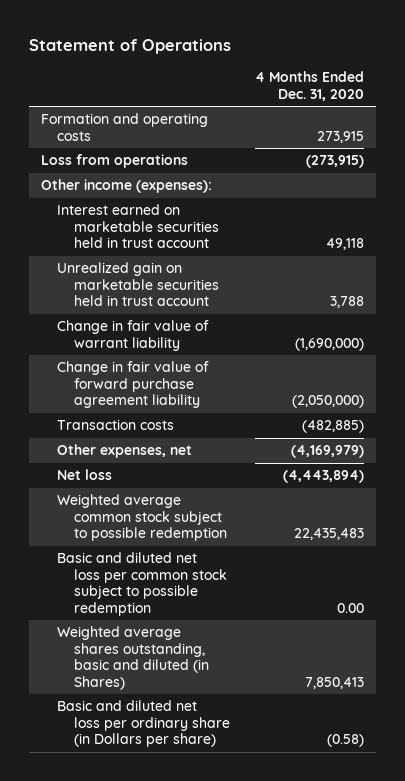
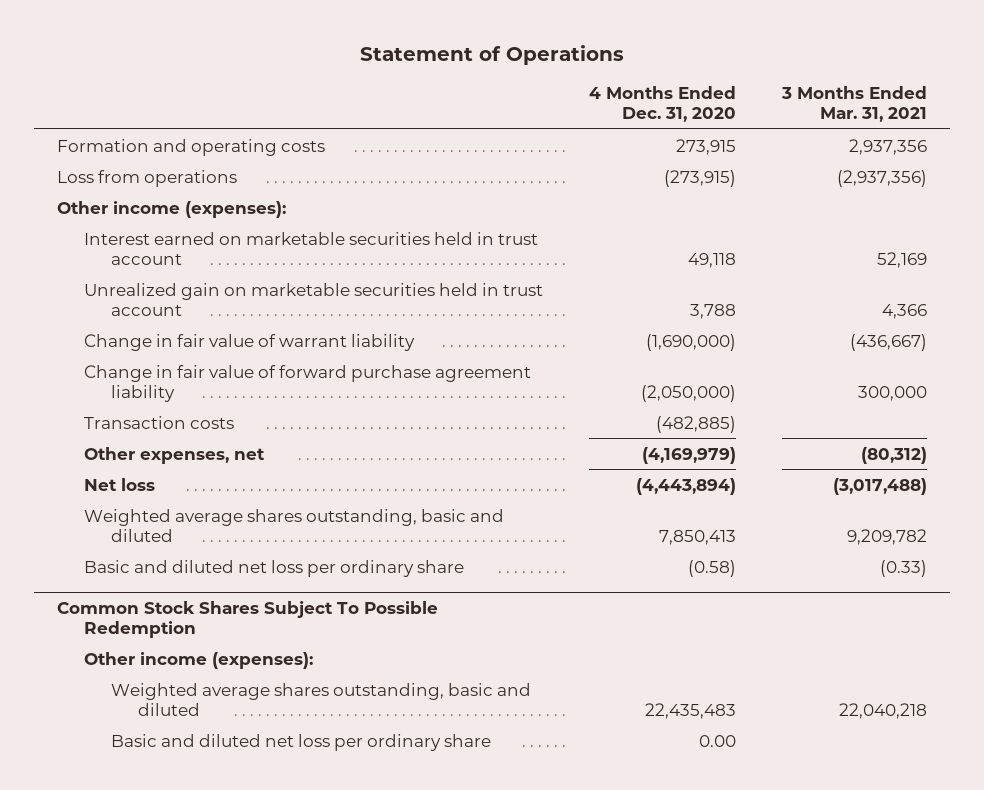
- | 4 Months Ended Dec. 31, 2020
+ | 4 Months Ended Dec. 31, 2020 | 3 Months Ended Mar. 31, 2021
- Weighted average common stock subject to possible redemption | 22,435,483
- Basic and diluted net loss per common stock subject to possible redemption | 0.00
- Weighted average shares outstanding, basic and diluted (in Shares) | 7,850,413
- Basic and diluted net loss per ordinary share (in Dollars per share) | (0.58)
+ Weighted average shares outstanding, basic and diluted | 7,850,413 | 9,209,782
+ Basic and diluted net loss per ordinary share | (0.58) | (0.33)
+ Common Stock Shares Subject To Possible Redemption
+ Other income (expenses):
+ Weighted average shares outstanding, basic and diluted | 22,435,483 | 22,040,218
+ Basic and diluted net loss per ordinary share | 0.00 |

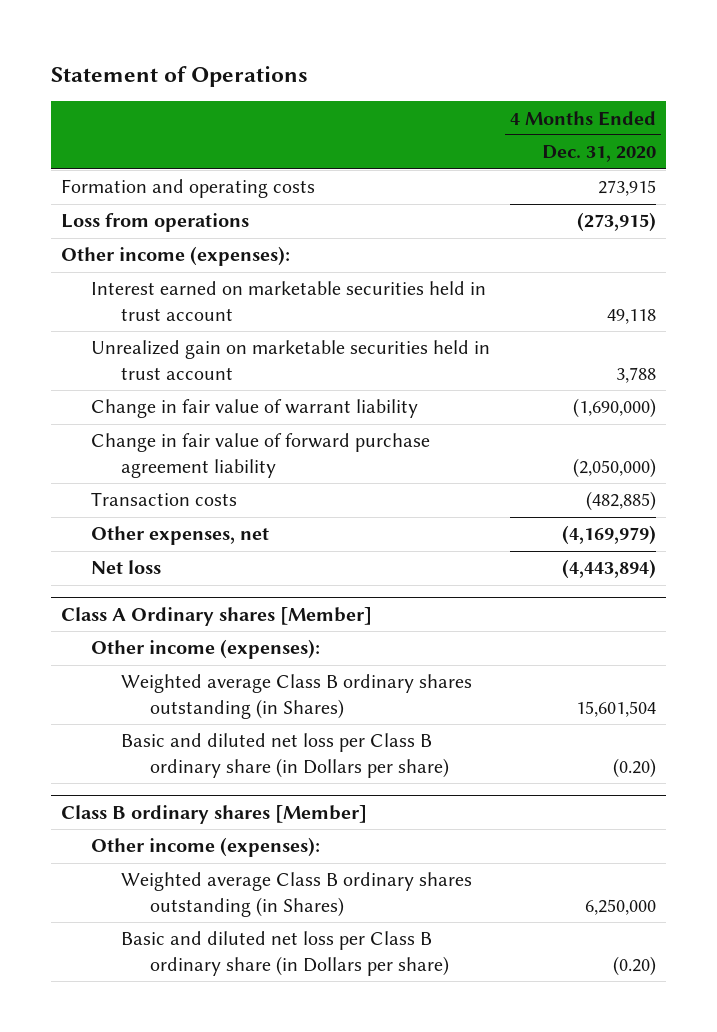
- | 4 Months Ended Dec. 31, 2020 | 3 Months Ended Mar. 31, 2021
+ | 4 Months Ended Dec. 31, 2020
- Weighted average shares outstanding, basic and diluted | 7,850,413 | 9,209,782
- Basic and diluted net loss per ordinary share | (0.58) | (0.33)
- Common Stock Shares Subject To Possible Redemption
+ Class A Ordinary shares [Member]
- Weighted average shares outstanding, basic and diluted | 22,435,483 | 22,040,218
- Basic and diluted net loss per ordinary share | 0.00 |
+ Weighted average Class B ordinary shares outstanding (in Shares) | 15,601,504
+ Basic and diluted net loss per Class B ordinary share (in Dollars per share) | (0.20)
+ Class B ordinary shares [Member]
+ Other income (expenses):
+ Weighted average Class B ordinary shares outstanding (in Shares) | 6,250,000
+ Basic and diluted net loss per Class B ordinary share (in Dollars per share) | (0.20)

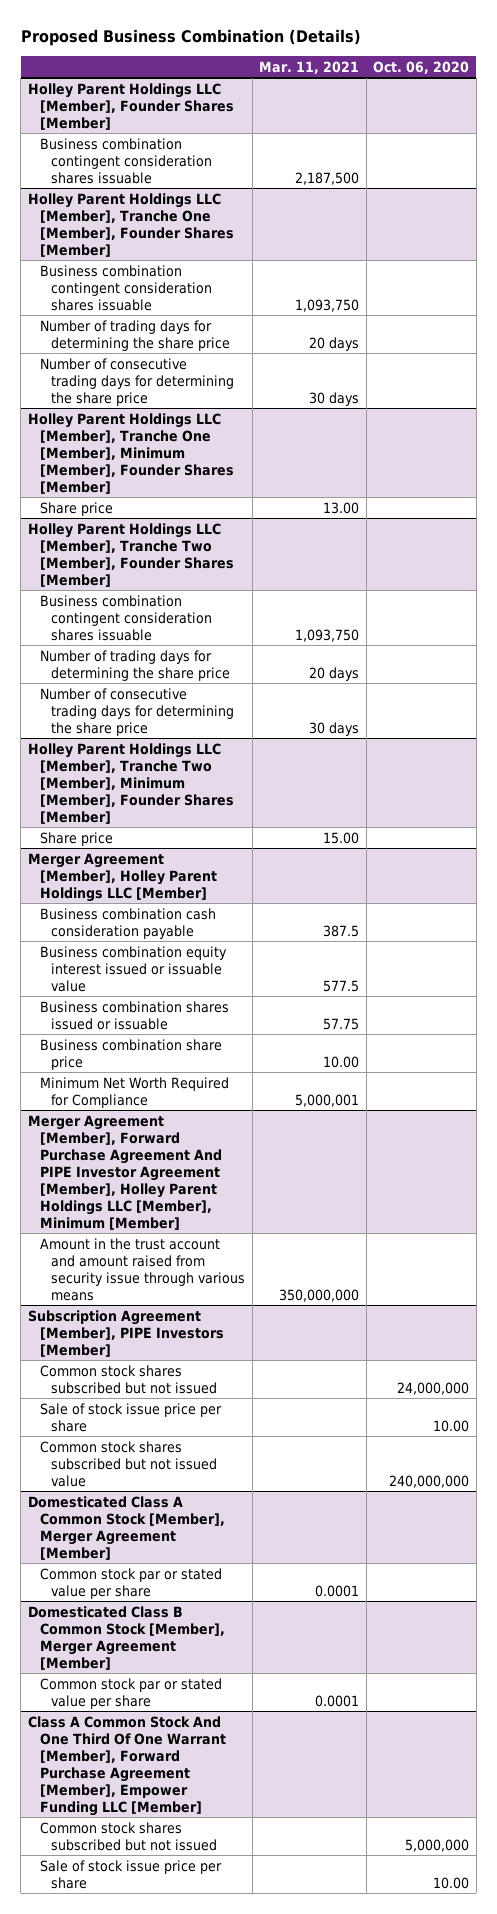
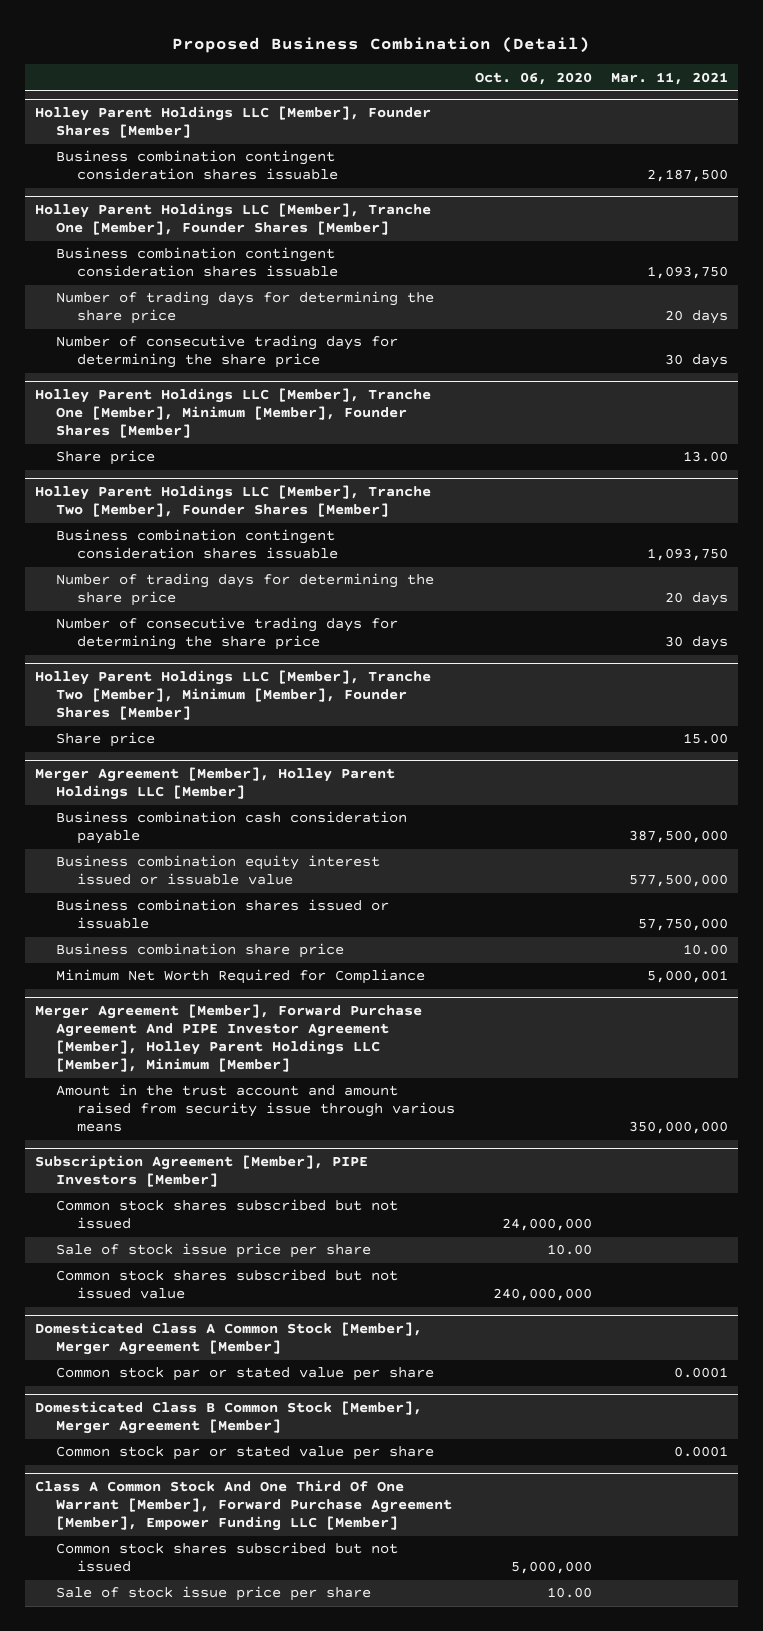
- Proposed Business Combination (Details)
+ Proposed Business Combination (Detail)
- | Mar. 11, 2021 | Oct. 06, 2020
+ | Oct. 06, 2020 | Mar. 11, 2021
@ Merger Agreement [Member], Holley Parent Holdings LLC [Member]
- Business combination cash consideration payable | 387.5 |
- Business combination equity interest issued or issuable value | 577.5 |
- Business combination shares issued or issuable | 57.75 |
+ Business combination cash consideration payable | | 387,500,000
+ Business combination equity interest issued or issuable value | | 577,500,000
+ Business combination shares issued or issuable | | 57,750,000

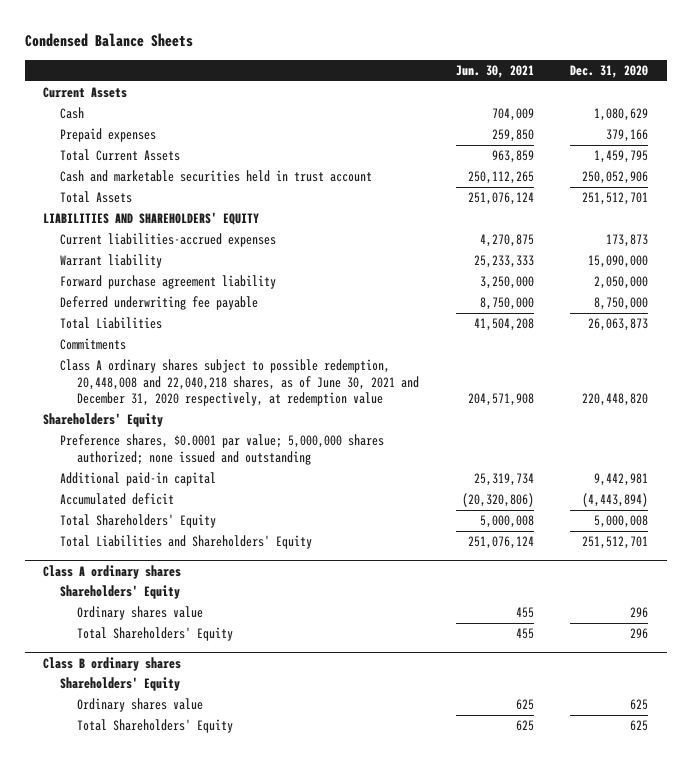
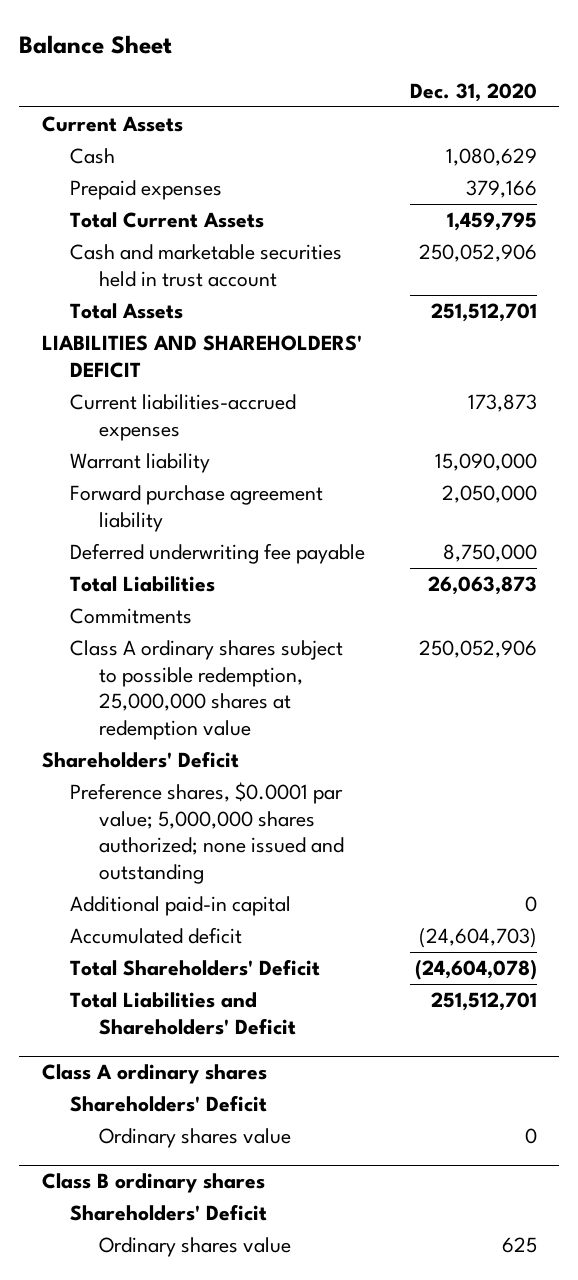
- Condensed Balance Sheets
+ Balance Sheet
- | Jun. 30, 2021 | Dec. 31, 2020
+ | Dec. 31, 2020
- LIABILITIES AND SHAREHOLDERS' EQUITY
+ LIABILITIES AND SHAREHOLDERS' DEFICIT
- Class A ordinary shares subject to possible redemption, 20,448,008 and 22,040,218 shares, as of June 30, 2021 and December 31, 2020 respectively, at redemption value | 204,571,908 | 220,448,820
- Shareholders' Equity
+ Class A ordinary shares subject to possible redemption, 25,000,000 shares at redemption value | 250,052,906
+ Shareholders' Deficit
- Additional paid-in capital | 25,319,734 | 9,442,981
- Accumulated deficit | (20,320,806) | (4,443,894)
- Total Shareholders' Equity | 5,000,008 | 5,000,008
- Total Liabilities and Shareholders' Equity | 251,076,124 | 251,512,701
+ Additional paid-in capital | 0
+ Accumulated deficit | (24,604,703)
+ Total Shareholders' Deficit | (24,604,078)
+ Total Liabilities and Shareholders' Deficit | 251,512,701
@ Class A ordinary shares
- Shareholders' Equity
- Ordinary shares value | 455 | 296
- Total Shareholders' Equity | 455 | 296
+ Shareholders' Deficit
+ Ordinary shares value | 0
@ Class B ordinary shares
- Shareholders' Equity
+ Shareholders' Deficit
- Total Shareholders' Equity | 625 | 625

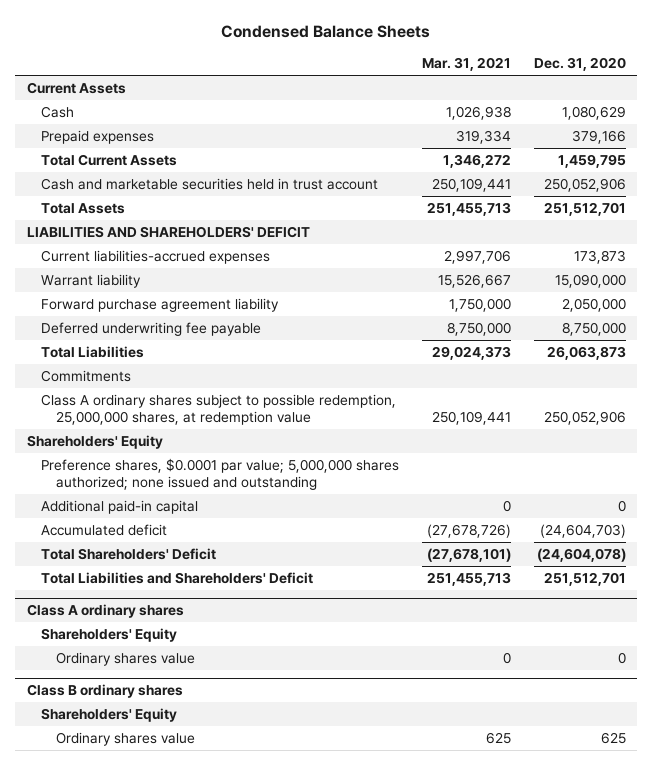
- Balance Sheet
+ Condensed Balance Sheets
- | Dec. 31, 2020
+ | Mar. 31, 2021 | Dec. 31, 2020
- Class A ordinary shares subject to possible redemption, 25,000,000 shares at redemption value | 250,052,906
- Shareholders' Deficit
+ Class A ordinary shares subject to possible redemption, 25,000,000 shares, at redemption value | 250,109,441 | 250,052,906
+ Shareholders' Equity
@ Class A ordinary shares
- Shareholders' Deficit
+ Shareholders' Equity
@ Class B ordinary shares
- Shareholders' Deficit
+ Shareholders' Equity

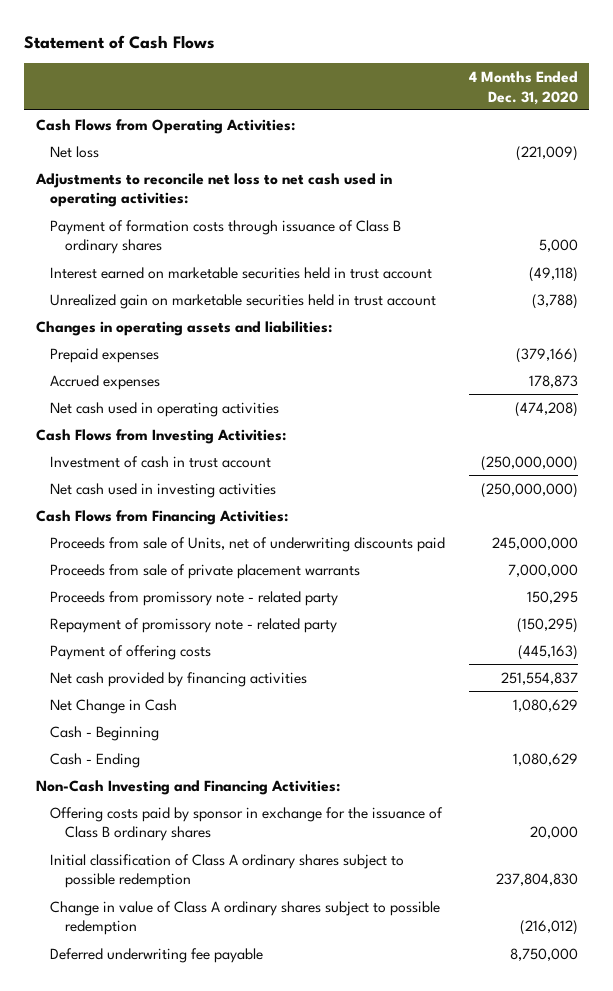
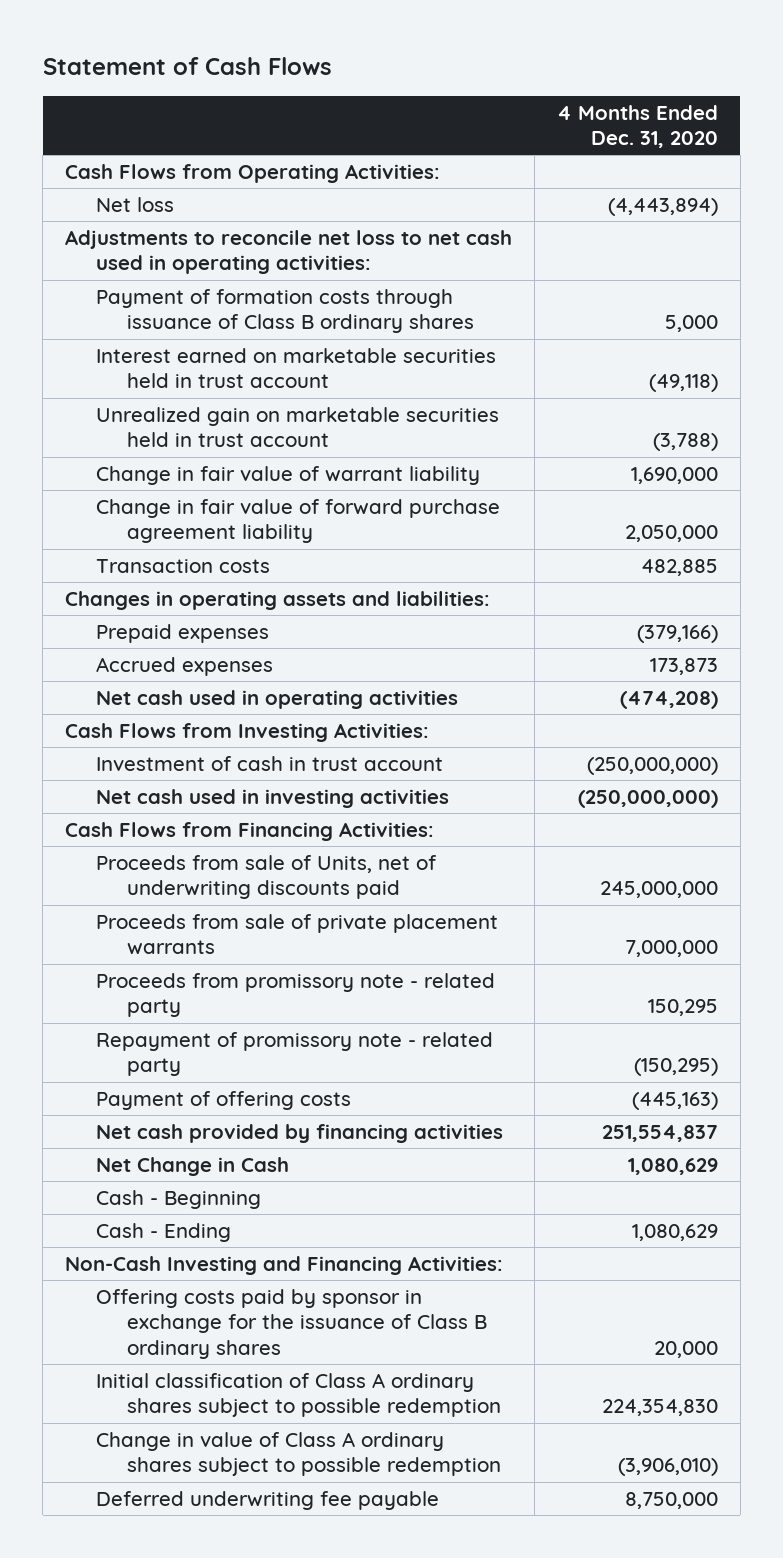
- Net loss | (221,009)
+ Net loss | (4,443,894)
+ Change in fair value of warrant liability | 1,690,000
+ Change in fair value of forward purchase agreement liability | 2,050,000
+ Transaction costs | 482,885
- Accrued expenses | 178,873
+ Accrued expenses | 173,873
- Initial classification of Class A ordinary shares subject to possible redemption | 237,804,830
- Change in value of Class A ordinary shares subject to possible redemption | (216,012)
+ Initial classification of Class A ordinary shares subject to possible redemption | 224,354,830
+ Change in value of Class A ordinary shares subject to possible redemption | (3,906,010)

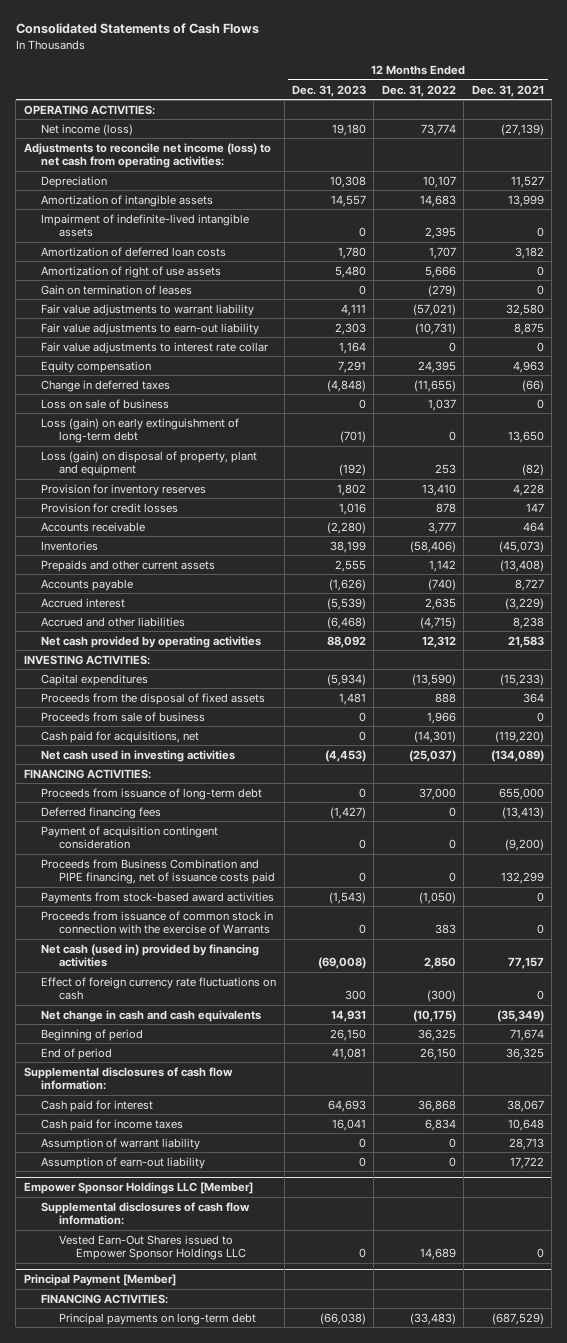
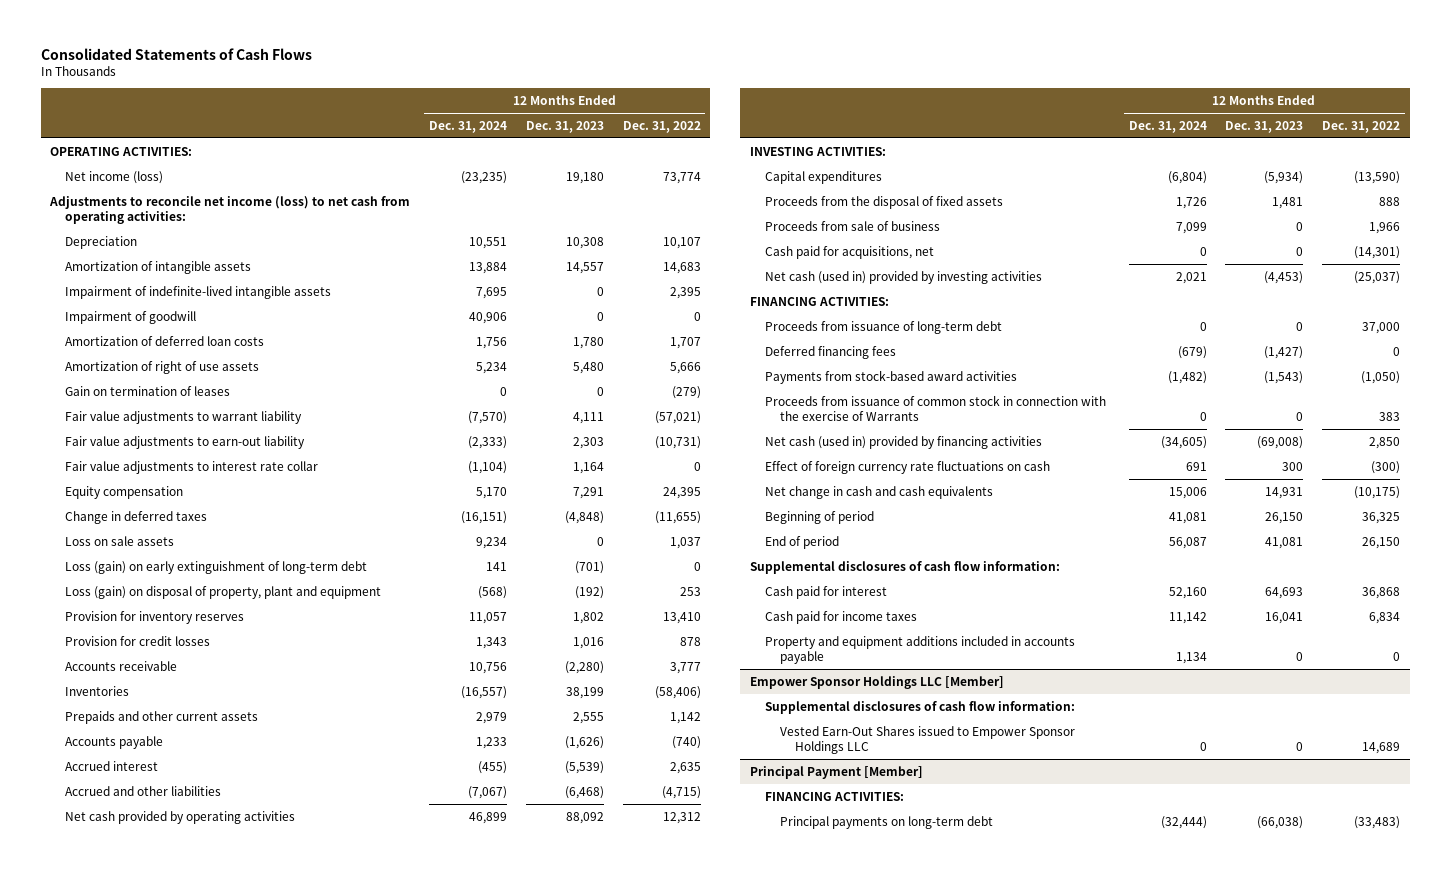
- | 12 Months Ended Dec. 31, 2023 | 12 Months Ended Dec. 31, 2022 | 12 Months Ended Dec. 31, 2021
+ | 12 Months Ended Dec. 31, 2024 | 12 Months Ended Dec. 31, 2023 | 12 Months Ended Dec. 31, 2022
+ Impairment of goodwill | 40,906 | 0 | 0
- Loss on sale of business | 0 | 1,037 | 0
+ Loss on sale assets | 9,234 | 0 | 1,037
- Net cash used in investing activities | (4,453) | (25,037) | (134,089)
+ Net cash (used in) provided by investing activities | 2,021 | (4,453) | (25,037)
- Payment of acquisition contingent consideration | 0 | 0 | (9,200)
- Proceeds from Business Combination and PIPE financing, net of issuance costs paid | 0 | 0 | 132,299
- Assumption of warrant liability | 0 | 0 | 28,713
- Assumption of earn-out liability | 0 | 0 | 17,722
+ Property and equipment additions included in accounts payable | 1,134 | 0 | 0

